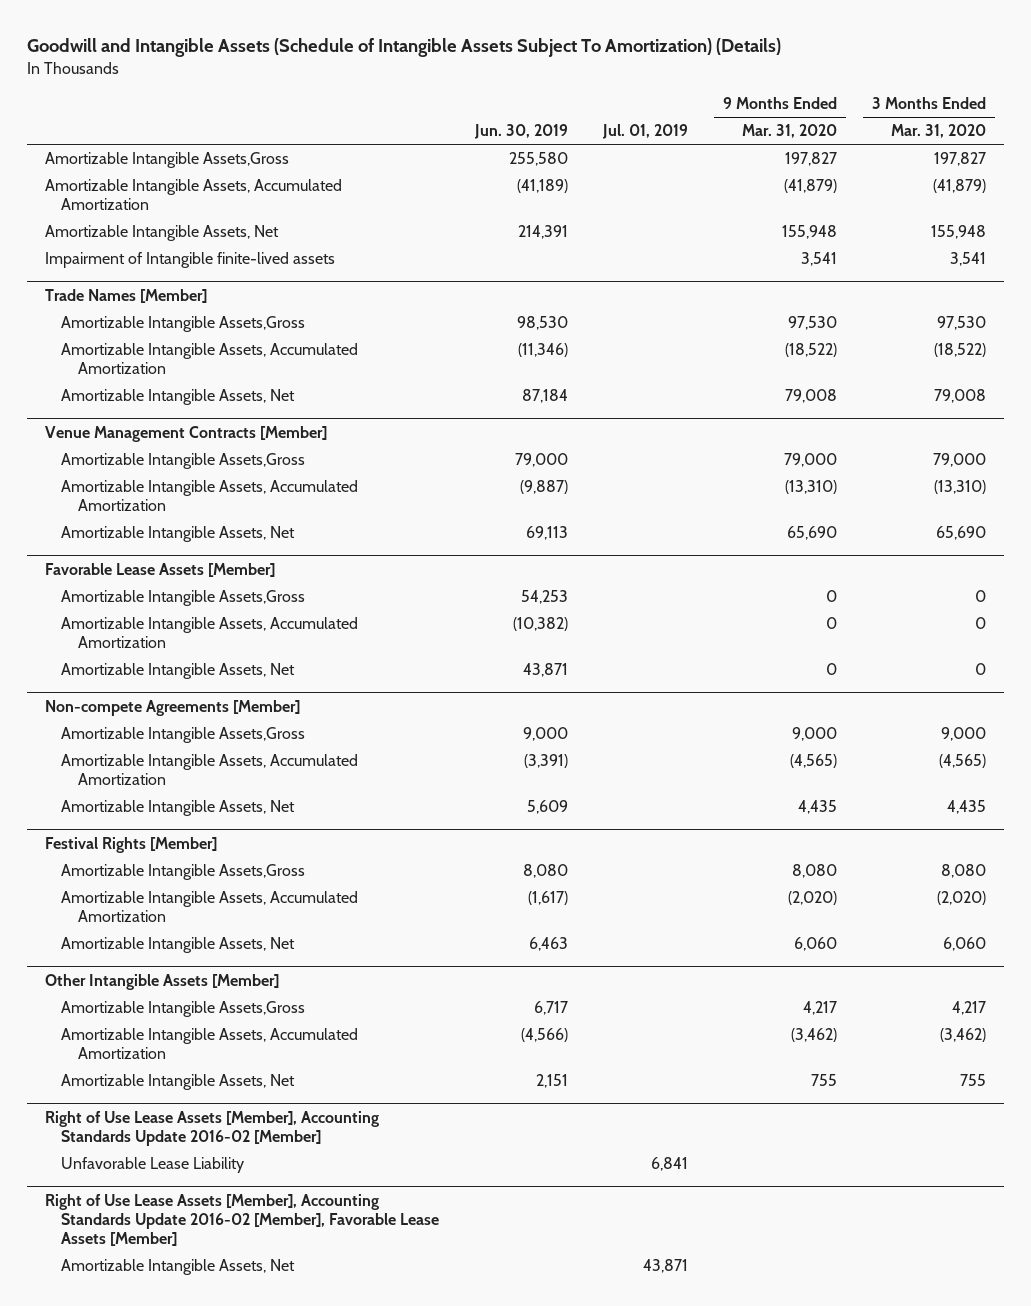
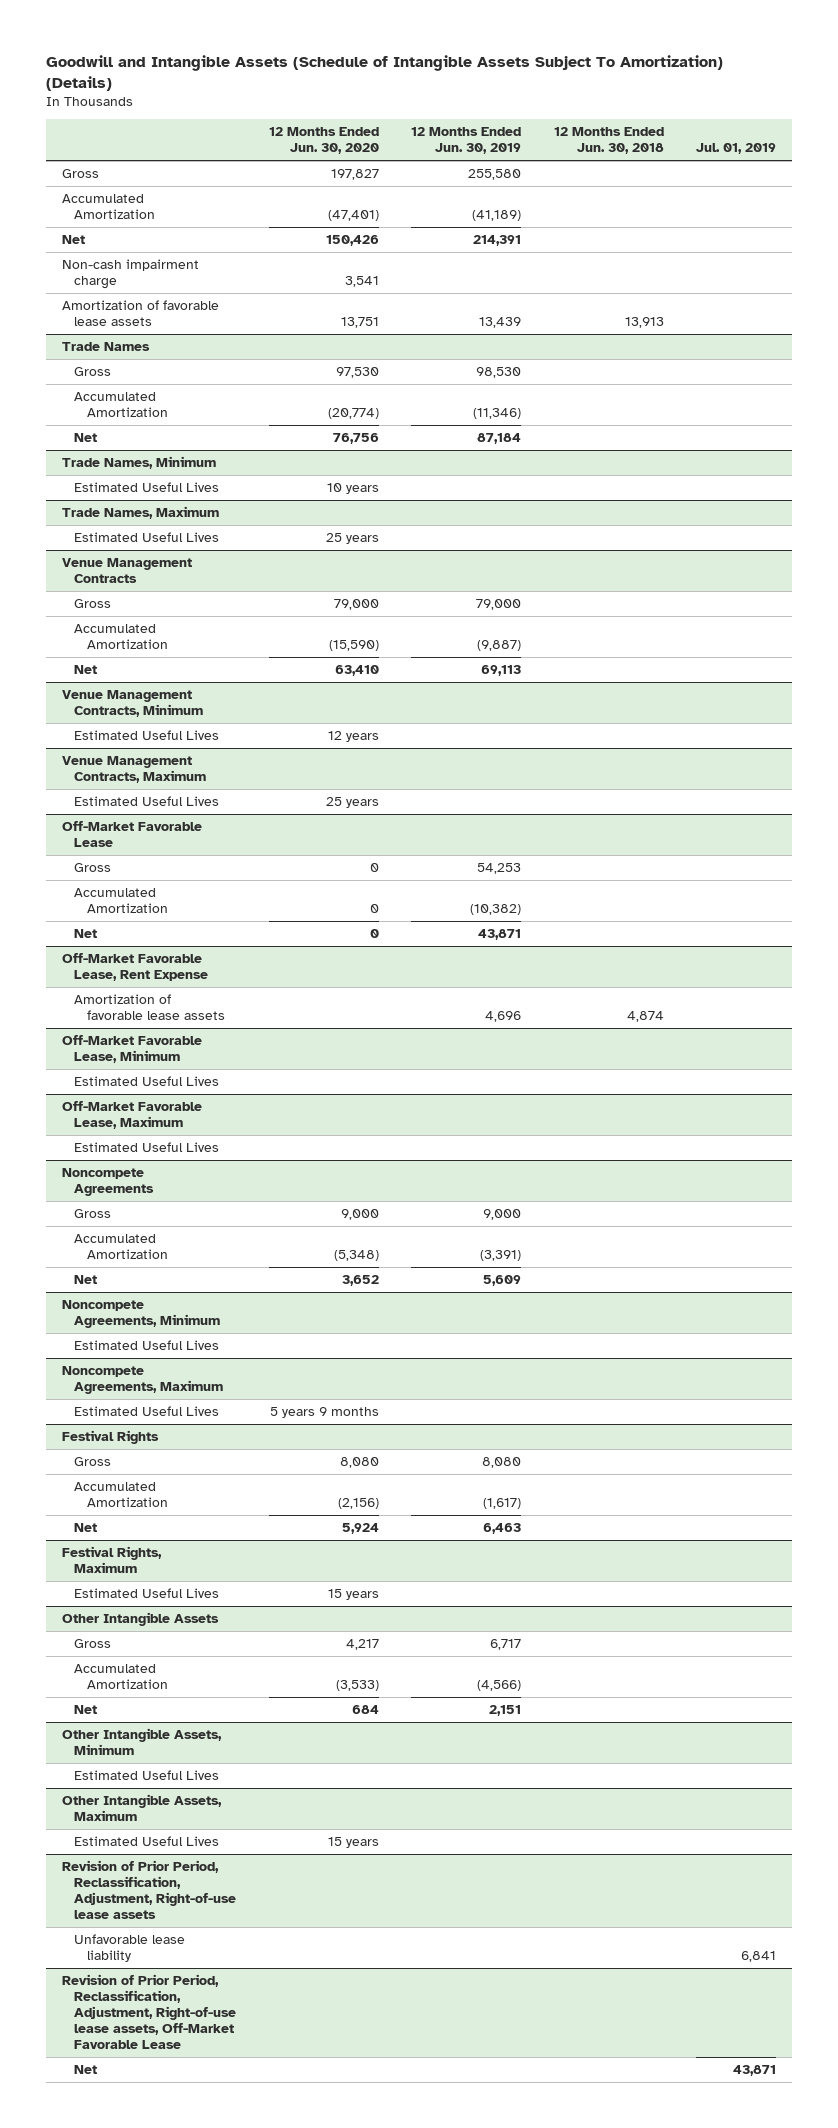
- | Jun. 30, 2019 | Jul. 01, 2019 | 9 Months Ended Mar. 31, 2020 | 3 Months Ended Mar. 31, 2020
+ | 12 Months Ended Jun. 30, 2020 | 12 Months Ended Jun. 30, 2019 | 12 Months Ended Jun. 30, 2018 | Jul. 01, 2019
- Amortizable Intangible Assets,Gross | 255,580 | | 197,827 | 197,827
- Amortizable Intangible Assets, Accumulated Amortization | (41,189) | | (41,879) | (41,879)
- Amortizable Intangible Assets, Net | 214,391 | | 155,948 | 155,948
- Impairment of Intangible finite-lived assets | | | 3,541 | 3,541
- Trade Names [Member]
- Amortizable Intangible Assets,Gross | 98,530 | | 97,530 | 97,530
- Amortizable Intangible Assets, Accumulated Amortization | (11,346) | | (18,522) | (18,522)
- Amortizable Intangible Assets, Net | 87,184 | | 79,008 | 79,008
- Venue Management Contracts [Member]
- Amortizable Intangible Assets,Gross | 79,000 | | 79,000 | 79,000
- Amortizable Intangible Assets, Accumulated Amortization | (9,887) | | (13,310) | (13,310)
- Amortizable Intangible Assets, Net | 69,113 | | 65,690 | 65,690
- Favorable Lease Assets [Member]
- Amortizable Intangible Assets,Gross | 54,253 | | 0 | 0
- Amortizable Intangible Assets, Accumulated Amortization | (10,382) | | 0 | 0
- Amortizable Intangible Assets, Net | 43,871 | | 0 | 0
- Non-compete Agreements [Member]
- Amortizable Intangible Assets,Gross | 9,000 | | 9,000 | 9,000
- Amortizable Intangible Assets, Accumulated Amortization | (3,391) | | (4,565) | (4,565)
- Amortizable Intangible Assets, Net | 5,609 | | 4,435 | 4,435
- Festival Rights [Member]
- Amortizable Intangible Assets,Gross | 8,080 | | 8,080 | 8,080
- Amortizable Intangible Assets, Accumulated Amortization | (1,617) | | (2,020) | (2,020)
- Amortizable Intangible Assets, Net | 6,463 | | 6,060 | 6,060
- Other Intangible Assets [Member]
- Amortizable Intangible Assets,Gross | 6,717 | | 4,217 | 4,217
- Amortizable Intangible Assets, Accumulated Amortization | (4,566) | | (3,462) | (3,462)
- Amortizable Intangible Assets, Net | 2,151 | | 755 | 755
- Right of Use Lease Assets [Member], Accounting Standards Update 2016-02 [Member]
- Unfavorable Lease Liability | | 6,841 | |
- Right of Use Lease Assets [Member], Accounting Standards Update 2016-02 [Member], Favorable Lease Assets [Member]
- Amortizable Intangible Assets, Net | | 43,871 | |
+ Gross | 197,827 | 255,580 | |
+ Accumulated Amortization | (47,401) | (41,189) | |
+ Net | 150,426 | 214,391 | |
+ Non-cash impairment charge | 3,541 | | |
+ Amortization of favorable lease assets | 13,751 | 13,439 | 13,913 |
+ Trade Names
+ Gross | 97,530 | 98,530 | |
+ Accumulated Amortization | (20,774) | (11,346) | |
+ Net | 76,756 | 87,184 | |
+ Trade Names, Minimum
+ Estimated Useful Lives | 10 years | | |
+ Trade Names, Maximum
+ Estimated Useful Lives | 25 years | | |
+ Venue Management Contracts
+ Gross | 79,000 | 79,000 | |
+ Accumulated Amortization | (15,590) | (9,887) | |
+ Net | 63,410 | 69,113 | |
+ Venue Management Contracts, Minimum
+ Estimated Useful Lives | 12 years | | |
+ Venue Management Contracts, Maximum
+ Estimated Useful Lives | 25 years | | |
+ Off-Market Favorable Lease
+ Gross | 0 | 54,253 | |
+ Accumulated Amortization | 0 | (10,382) | |
+ Net | 0 | 43,871 | |
+ Off-Market Favorable Lease, Rent Expense
+ Amortization of favorable lease assets | | 4,696 | 4,874 |
+ Off-Market Favorable Lease, Minimum
+ Estimated Useful Lives
+ Off-Market Favorable Lease, Maximum
+ Estimated Useful Lives
+ Noncompete Agreements
+ Gross | 9,000 | 9,000 | |
+ Accumulated Amortization | (5,348) | (3,391) | |
+ Net | 3,652 | 5,609 | |
+ Noncompete Agreements, Minimum
+ Estimated Useful Lives
+ Noncompete Agreements, Maximum
+ Estimated Useful Lives | 5 years 9 months | | |
+ Festival Rights
+ Gross | 8,080 | 8,080 | |
+ Accumulated Amortization | (2,156) | (1,617) | |
+ Net | 5,924 | 6,463 | |
+ Festival Rights, Maximum
+ Estimated Useful Lives | 15 years | | |
+ Other Intangible Assets
+ Gross | 4,217 | 6,717 | |
+ Accumulated Amortization | (3,533) | (4,566) | |
+ Net | 684 | 2,151 | |
+ Other Intangible Assets, Minimum
+ Estimated Useful Lives
+ Other Intangible Assets, Maximum
+ Estimated Useful Lives | 15 years | | |
+ Revision of Prior Period, Reclassification, Adjustment, Right-of-use lease assets
+ Unfavorable lease liability | | | | 6,841
+ Revision of Prior Period, Reclassification, Adjustment, Right-of-use lease assets, Off-Market Favorable Lease
+ Net | | | | 43,871

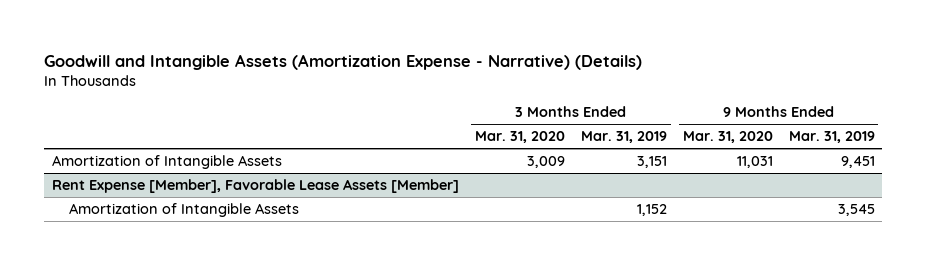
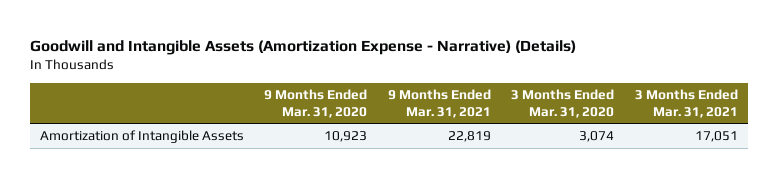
- | 3 Months Ended Mar. 31, 2020 | 3 Months Ended Mar. 31, 2019 | 9 Months Ended Mar. 31, 2020 | 9 Months Ended Mar. 31, 2019
+ | 9 Months Ended Mar. 31, 2020 | 9 Months Ended Mar. 31, 2021 | 3 Months Ended Mar. 31, 2020 | 3 Months Ended Mar. 31, 2021
- Amortization of Intangible Assets | 3,009 | 3,151 | 11,031 | 9,451
- Rent Expense [Member], Favorable Lease Assets [Member]
- Amortization of Intangible Assets | | 1,152 | | 3,545
+ Amortization of Intangible Assets | 10,923 | 22,819 | 3,074 | 17,051

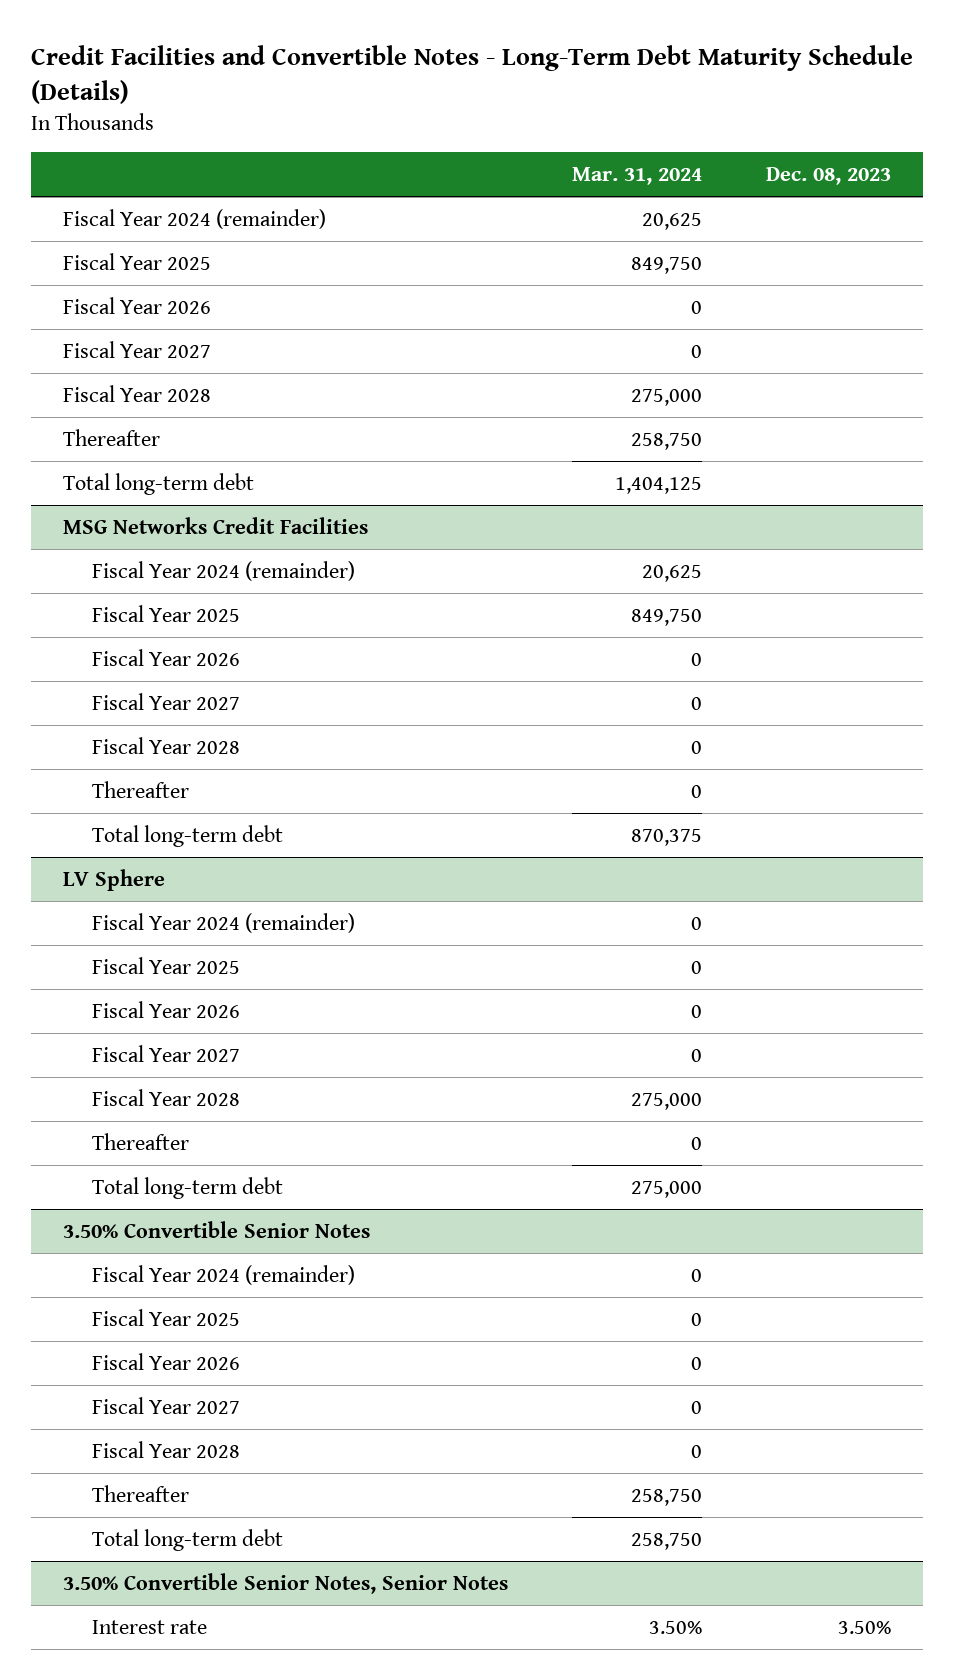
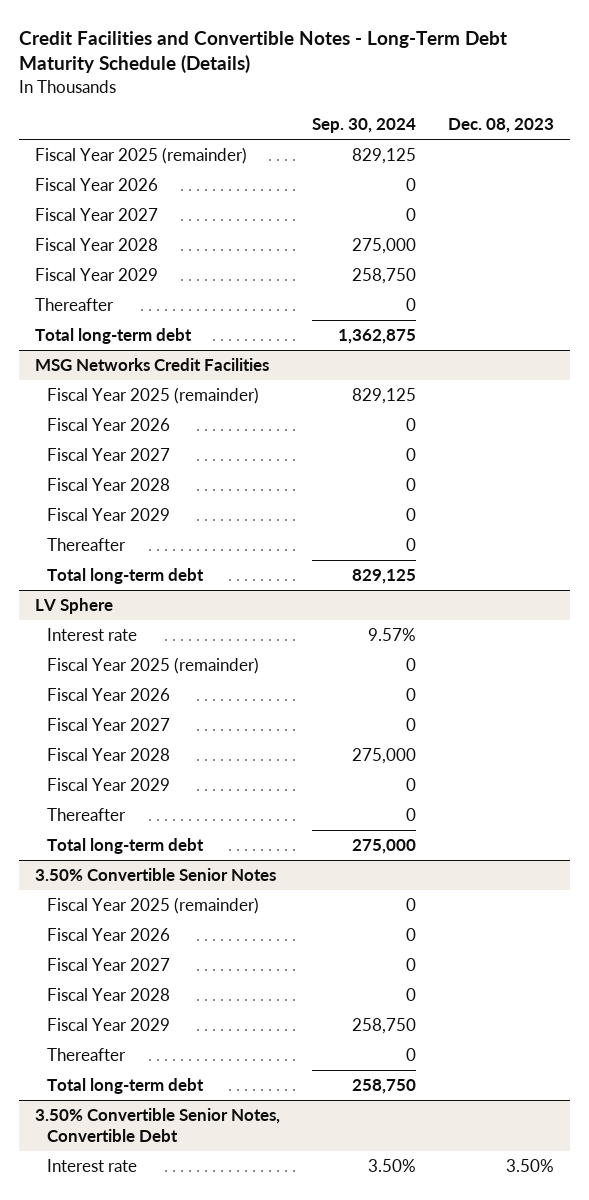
- | Mar. 31, 2024 | Dec. 08, 2023
+ | Sep. 30, 2024 | Dec. 08, 2023
- Fiscal Year 2024 (remainder) | 20,625 |
- Fiscal Year 2025 | 849,750 |
+ Fiscal Year 2025 (remainder) | 829,125 |
+ Fiscal Year 2029 | 258,750 |
@ MSG Networks Credit Facilities
- Fiscal Year 2024 (remainder) | 20,625 |
- Fiscal Year 2025 | 849,750 |
+ Fiscal Year 2025 (remainder) | 829,125 |
+ Fiscal Year 2029 | 0 |
@ LV Sphere
- Fiscal Year 2024 (remainder) | 0 |
- Fiscal Year 2025 | 0 |
+ Interest rate | 9.57% |
+ Fiscal Year 2025 (remainder) | 0 |
+ Fiscal Year 2029 | 0 |
@ 3.50% Convertible Senior Notes
- Fiscal Year 2024 (remainder) | 0 |
- Fiscal Year 2025 | 0 |
+ Fiscal Year 2025 (remainder) | 0 |
+ Fiscal Year 2029 | 258,750 |
- 3.50% Convertible Senior Notes, Senior Notes
+ 3.50% Convertible Senior Notes, Convertible Debt

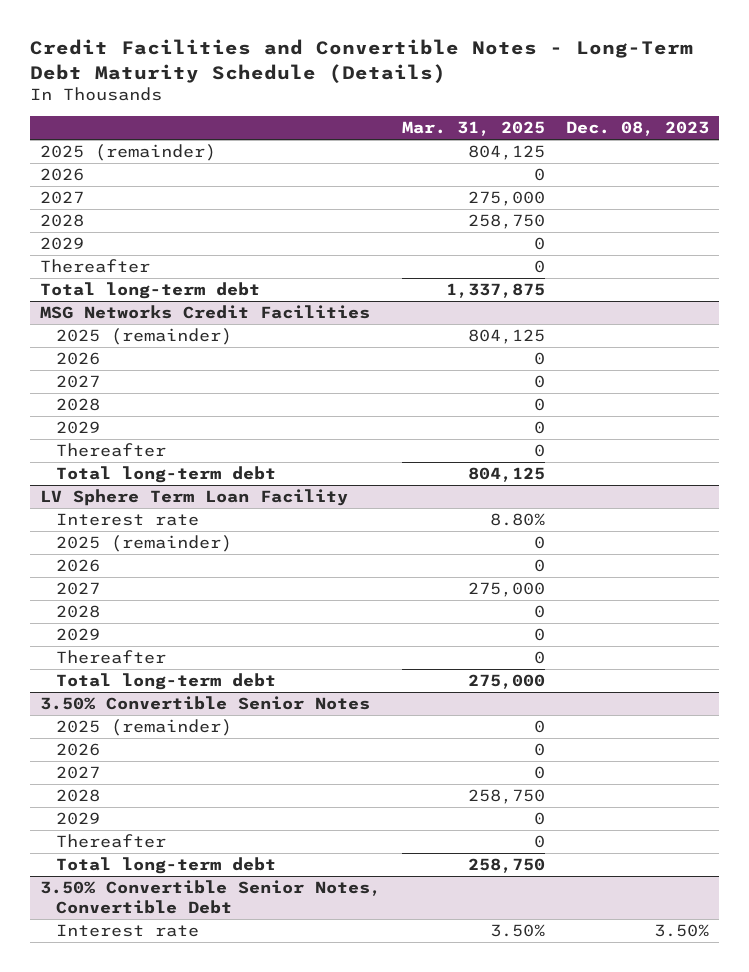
- | Sep. 30, 2024 | Dec. 08, 2023
+ | Mar. 31, 2025 | Dec. 08, 2023
- Fiscal Year 2025 (remainder) | 829,125 |
- Fiscal Year 2026 | 0 |
- Fiscal Year 2027 | 0 |
- Fiscal Year 2028 | 275,000 |
- Fiscal Year 2029 | 258,750 |
+ 2025 (remainder) | 804,125 |
+ 2026 | 0 |
+ 2027 | 275,000 |
+ 2028 | 258,750 |
+ 2029 | 0 |
@ MSG Networks Credit Facilities
- Fiscal Year 2025 (remainder) | 829,125 |
- Fiscal Year 2026 | 0 |
- Fiscal Year 2027 | 0 |
- Fiscal Year 2028 | 0 |
- Fiscal Year 2029 | 0 |
+ 2025 (remainder) | 804,125 |
+ 2026 | 0 |
+ 2027 | 0 |
+ 2028 | 0 |
+ 2029 | 0 |
- LV Sphere
+ LV Sphere Term Loan Facility
- Fiscal Year 2025 (remainder) | 0 |
- Fiscal Year 2026 | 0 |
- Fiscal Year 2027 | 0 |
- Fiscal Year 2028 | 275,000 |
- Fiscal Year 2029 | 0 |
+ 2025 (remainder) | 0 |
+ 2026 | 0 |
+ 2027 | 275,000 |
+ 2028 | 0 |
+ 2029 | 0 |
@ 3.50% Convertible Senior Notes
- Fiscal Year 2025 (remainder) | 0 |
- Fiscal Year 2026 | 0 |
- Fiscal Year 2027 | 0 |
- Fiscal Year 2028 | 0 |
- Fiscal Year 2029 | 258,750 |
+ 2025 (remainder) | 0 |
+ 2026 | 0 |
+ 2027 | 0 |
+ 2028 | 258,750 |
+ 2029 | 0 |

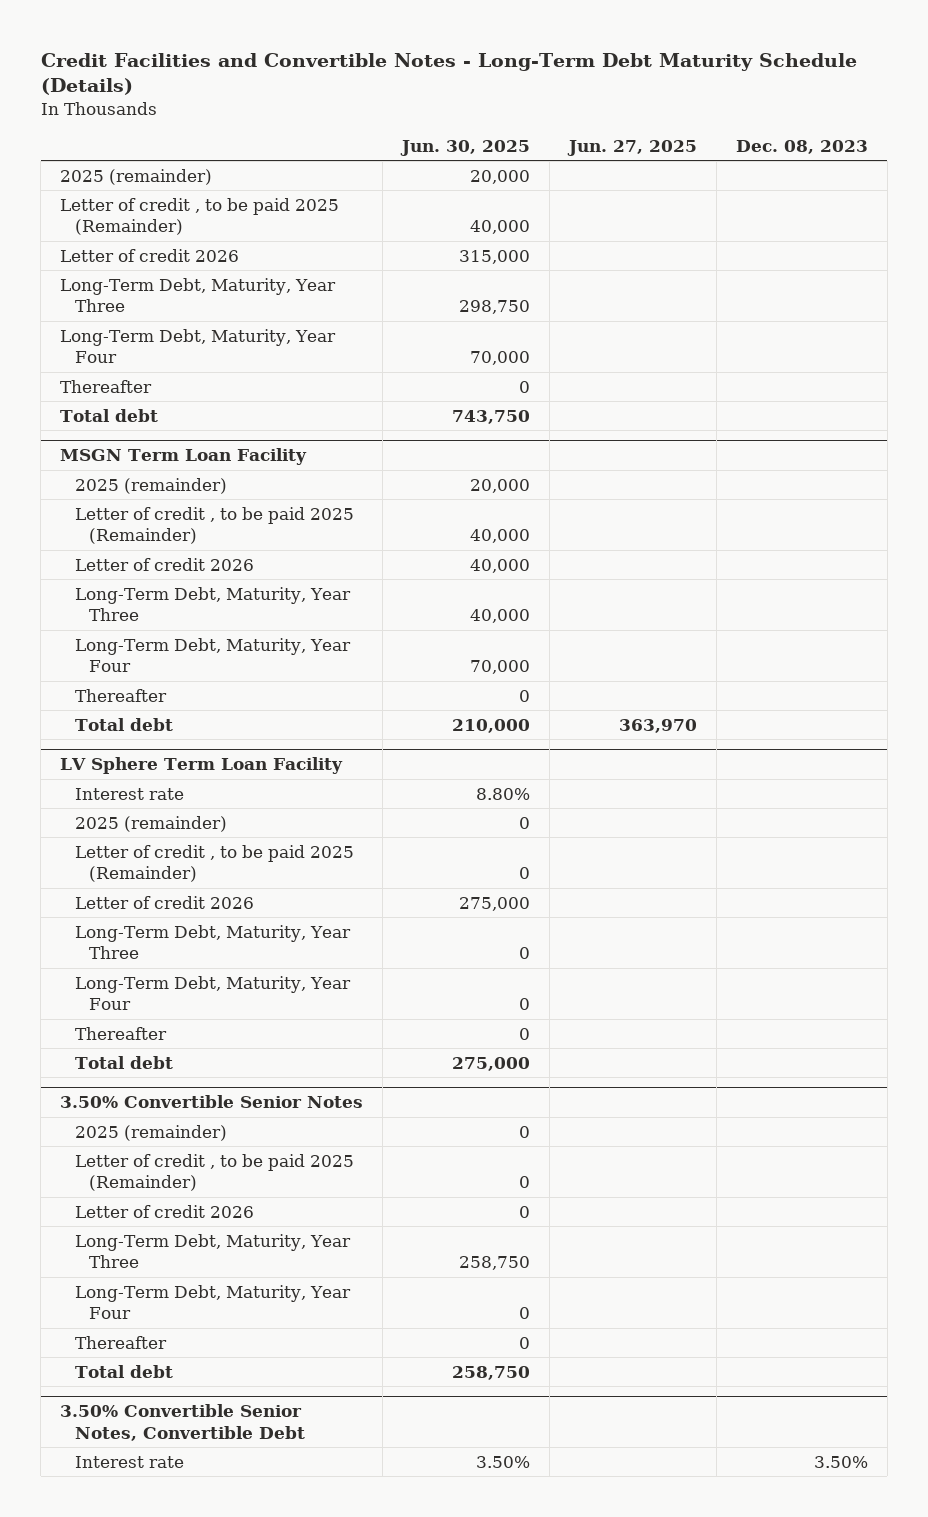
- | Mar. 31, 2025 | Dec. 08, 2023
+ | Jun. 30, 2025 | Jun. 27, 2025 | Dec. 08, 2023
- 2026 | 0 |
- 2027 | 275,000 |
- 2028 | 258,750 |
- 2029 | 0 |
+ Letter of credit , to be paid 2025 (Remainder) | 40,000 | |
+ Letter of credit 2026 | 315,000 | |
+ Long-Term Debt, Maturity, Year Three | 298,750 | |
+ Long-Term Debt, Maturity, Year Four | 70,000 | |
- Total long-term debt | 1,337,875 |
- MSG Networks Credit Facilities
- 2025 (remainder) | 804,125 |
- 2026 | 0 |
- 2027 | 0 |
- 2028 | 0 |
- 2029 | 0 |
- Thereafter | 0 |
- Total long-term debt | 804,125 |
+ Total debt | 743,750 | |
+ MSGN Term Loan Facility
+ 2025 (remainder) | 20,000 | |
+ Letter of credit , to be paid 2025 (Remainder) | 40,000 | |
+ Letter of credit 2026 | 40,000 | |
+ Long-Term Debt, Maturity, Year Three | 40,000 | |
+ Long-Term Debt, Maturity, Year Four | 70,000 | |
+ Thereafter | 0 | |
+ Total debt | 210,000 | 363,970 |
@ LV Sphere Term Loan Facility
- 2026 | 0 |
- 2027 | 275,000 |
- 2028 | 0 |
- 2029 | 0 |
+ Letter of credit , to be paid 2025 (Remainder) | 0 | |
+ Letter of credit 2026 | 275,000 | |
+ Long-Term Debt, Maturity, Year Three | 0 | |
+ Long-Term Debt, Maturity, Year Four | 0 | |
- Total long-term debt | 275,000 |
+ Total debt | 275,000 | |
@ 3.50% Convertible Senior Notes
- 2026 | 0 |
- 2027 | 0 |
- 2028 | 258,750 |
- 2029 | 0 |
+ Letter of credit , to be paid 2025 (Remainder) | 0 | |
+ Letter of credit 2026 | 0 | |
+ Long-Term Debt, Maturity, Year Three | 258,750 | |
+ Long-Term Debt, Maturity, Year Four | 0 | |
- Total long-term debt | 258,750 |
+ Total debt | 258,750 | |

